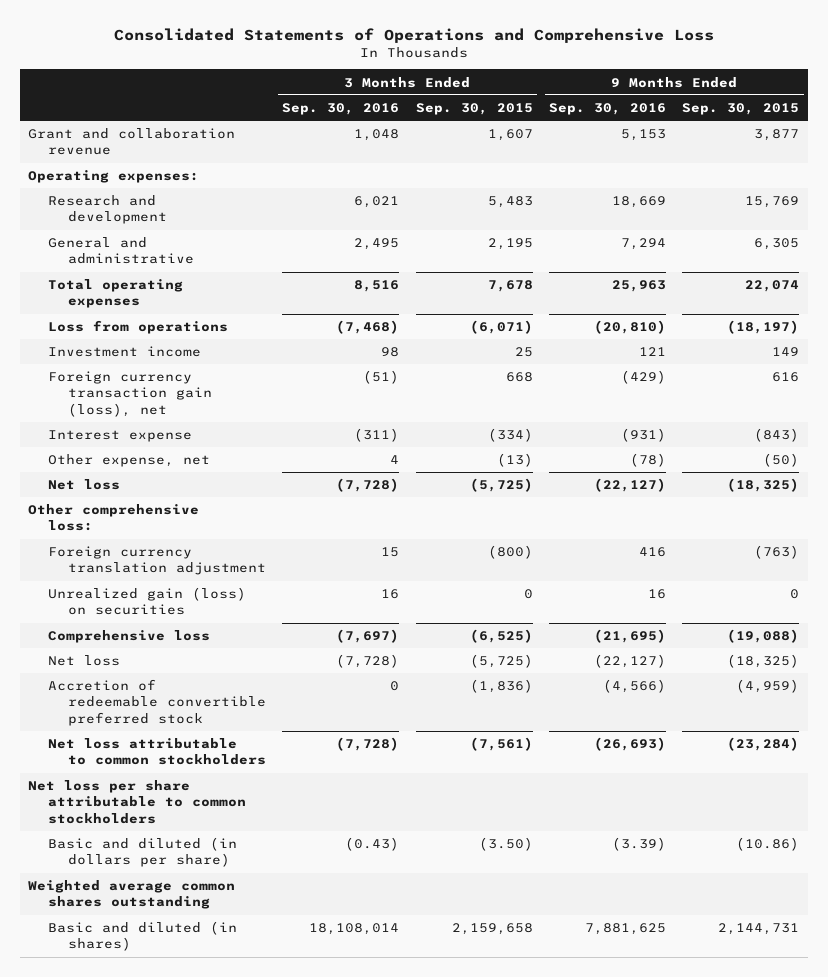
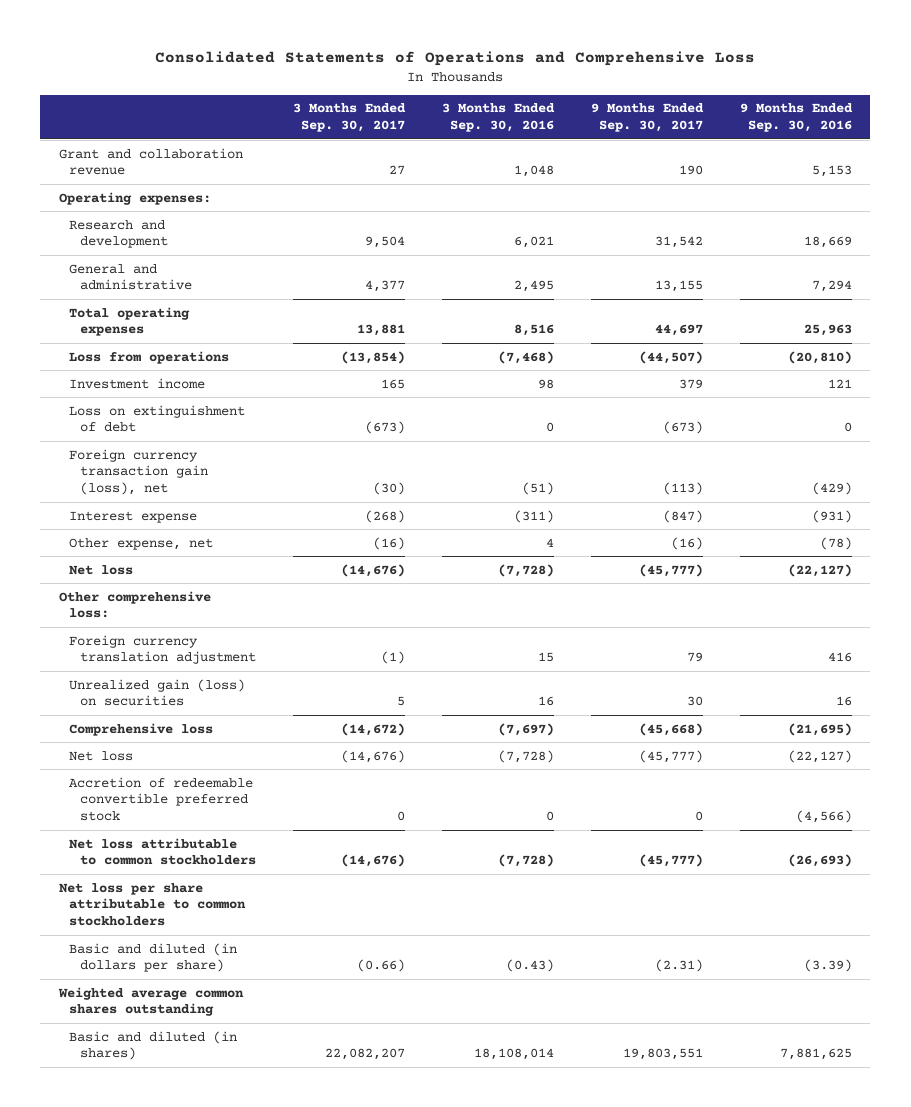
- | 3 Months Ended Sep. 30, 2016 | 3 Months Ended Sep. 30, 2015 | 9 Months Ended Sep. 30, 2016 | 9 Months Ended Sep. 30, 2015
+ | 3 Months Ended Sep. 30, 2017 | 3 Months Ended Sep. 30, 2016 | 9 Months Ended Sep. 30, 2017 | 9 Months Ended Sep. 30, 2016
+ Loss on extinguishment of debt | (673) | 0 | (673) | 0

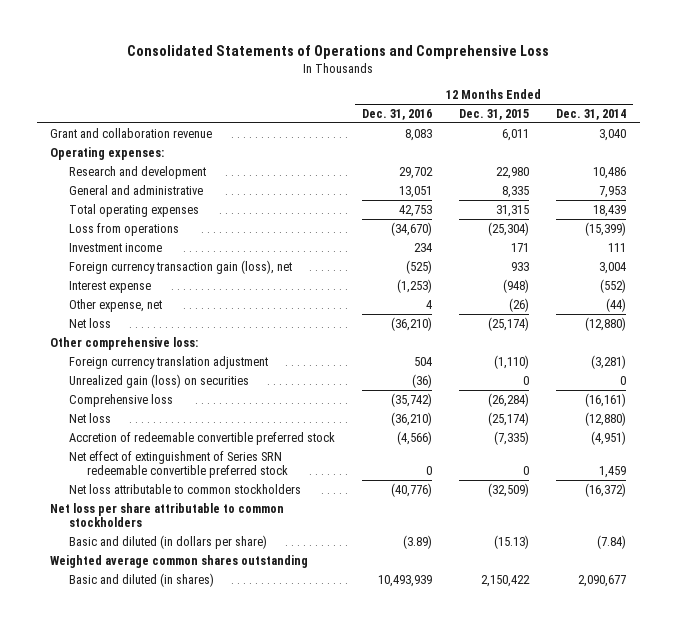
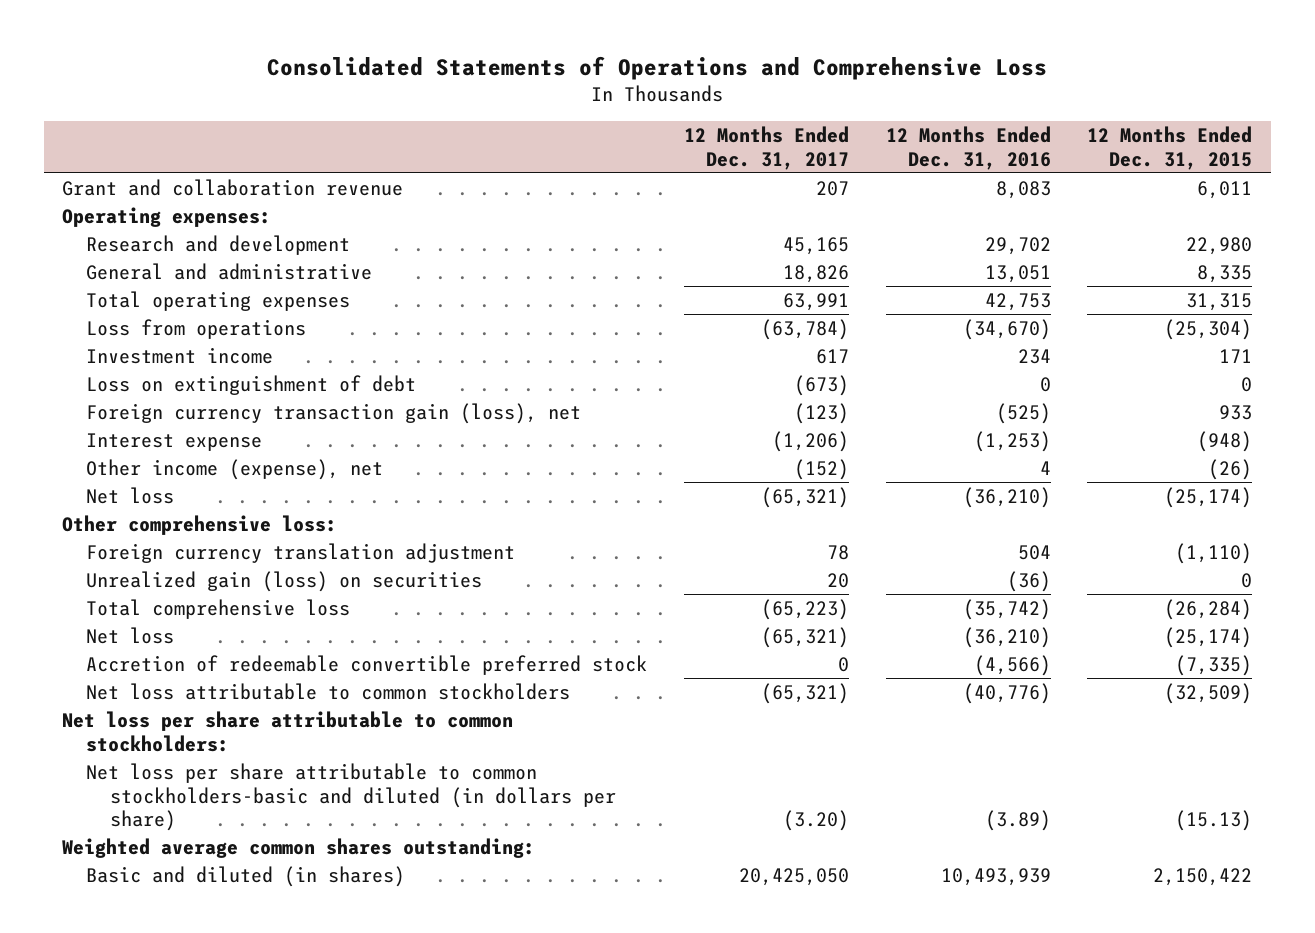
- | 12 Months Ended Dec. 31, 2016 | 12 Months Ended Dec. 31, 2015 | 12 Months Ended Dec. 31, 2014
+ | 12 Months Ended Dec. 31, 2017 | 12 Months Ended Dec. 31, 2016 | 12 Months Ended Dec. 31, 2015
+ Loss on extinguishment of debt | (673) | 0 | 0
- Other expense, net | 4 | (26) | (44)
+ Other income (expense), net | (152) | 4 | (26)
- Comprehensive loss | (35,742) | (26,284) | (16,161)
+ Total comprehensive loss | (65,223) | (35,742) | (26,284)
- Net effect of extinguishment of Series SRN redeemable convertible preferred stock | 0 | 0 | 1,459
- Net loss per share attributable to common stockholders
- Basic and diluted (in dollars per share) | (3.89) | (15.13) | (7.84)
- Weighted average common shares outstanding
+ Net loss per share attributable to common stockholders:
+ Net loss per share attributable to common stockholders-basic and diluted (in dollars per share) | (3.20) | (3.89) | (15.13)
+ Weighted average common shares outstanding:

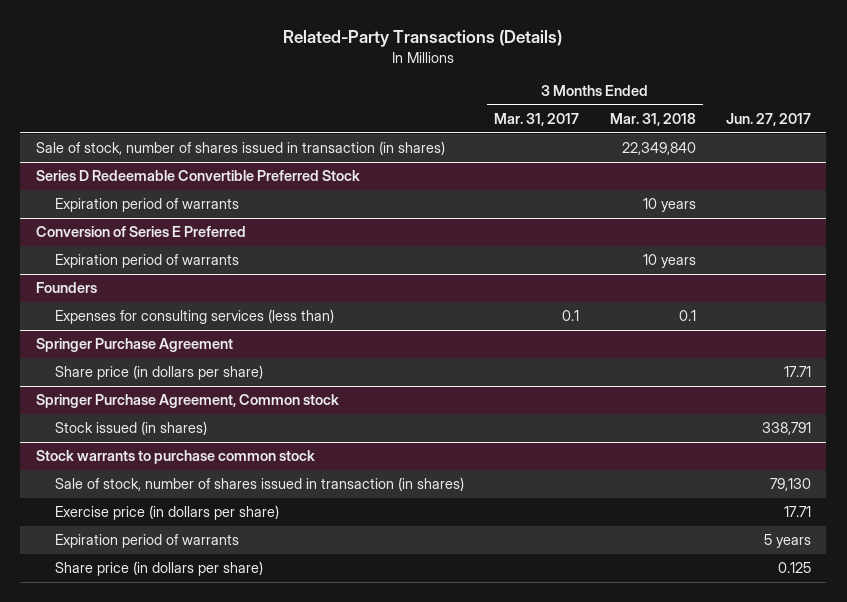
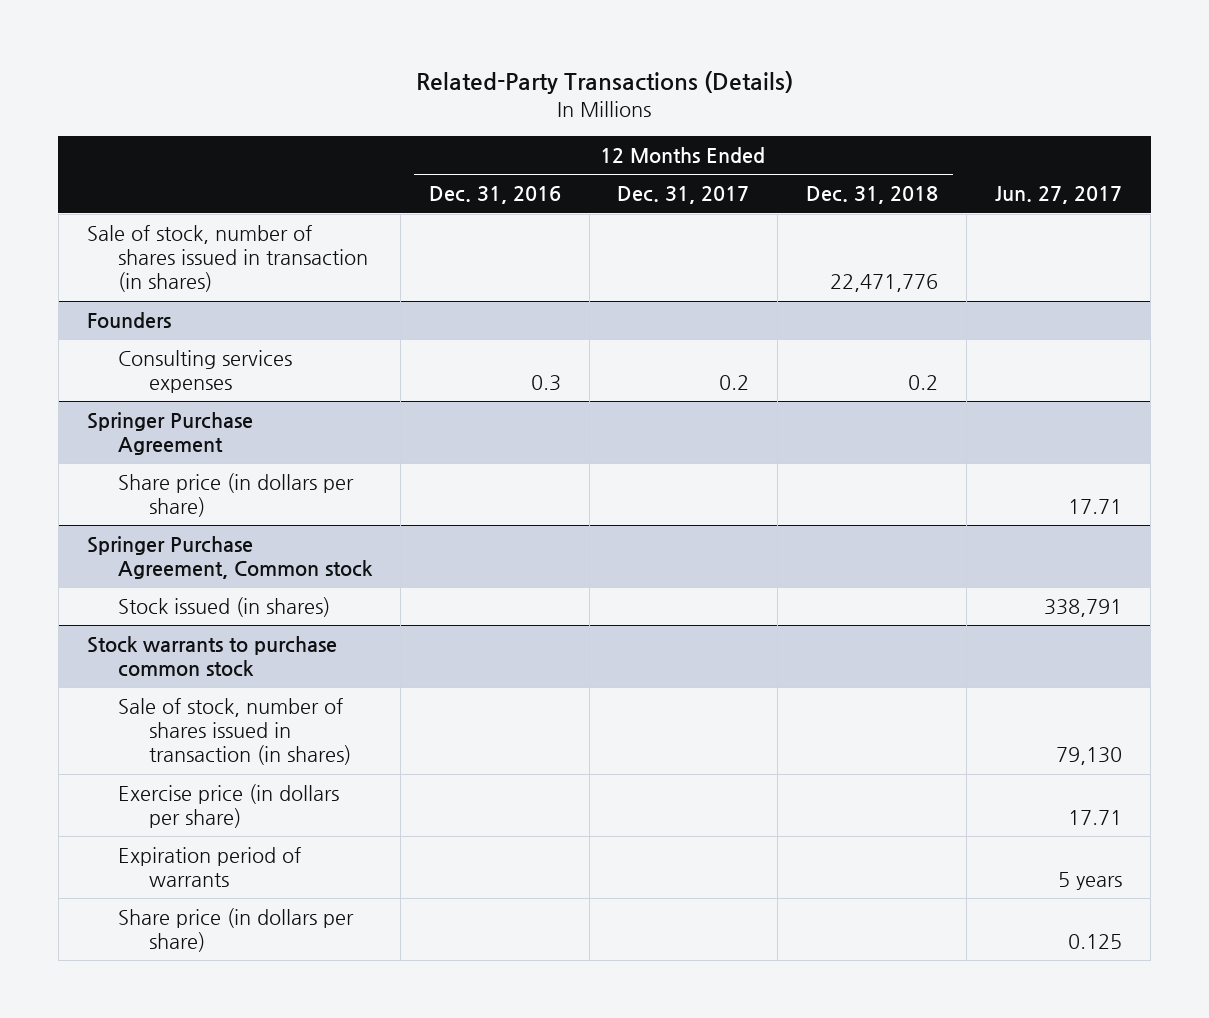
- | 3 Months Ended Mar. 31, 2017 | 3 Months Ended Mar. 31, 2018 | Jun. 27, 2017
+ | 12 Months Ended Dec. 31, 2016 | 12 Months Ended Dec. 31, 2017 | 12 Months Ended Dec. 31, 2018 | Jun. 27, 2017
- Series D Redeemable Convertible Preferred Stock
- Expiration period of warrants | | 10 years |
- Conversion of Series E Preferred
- Expiration period of warrants | | 10 years |
@ Founders
- Expenses for consulting services (less than) | 0.1 | 0.1 |
+ Consulting services expenses | 0.3 | 0.2 | 0.2 |

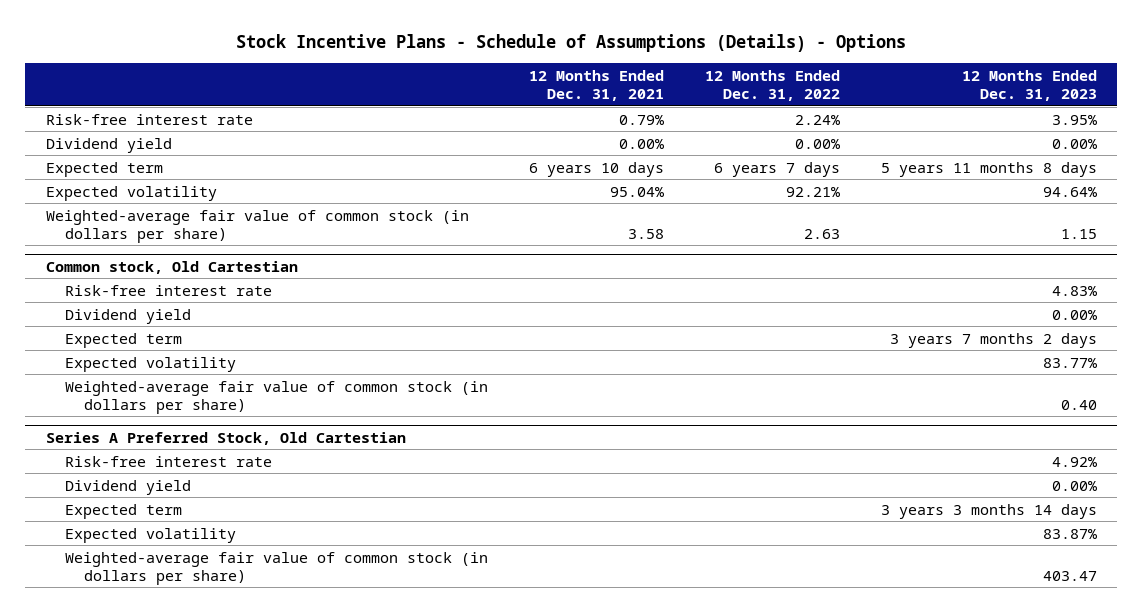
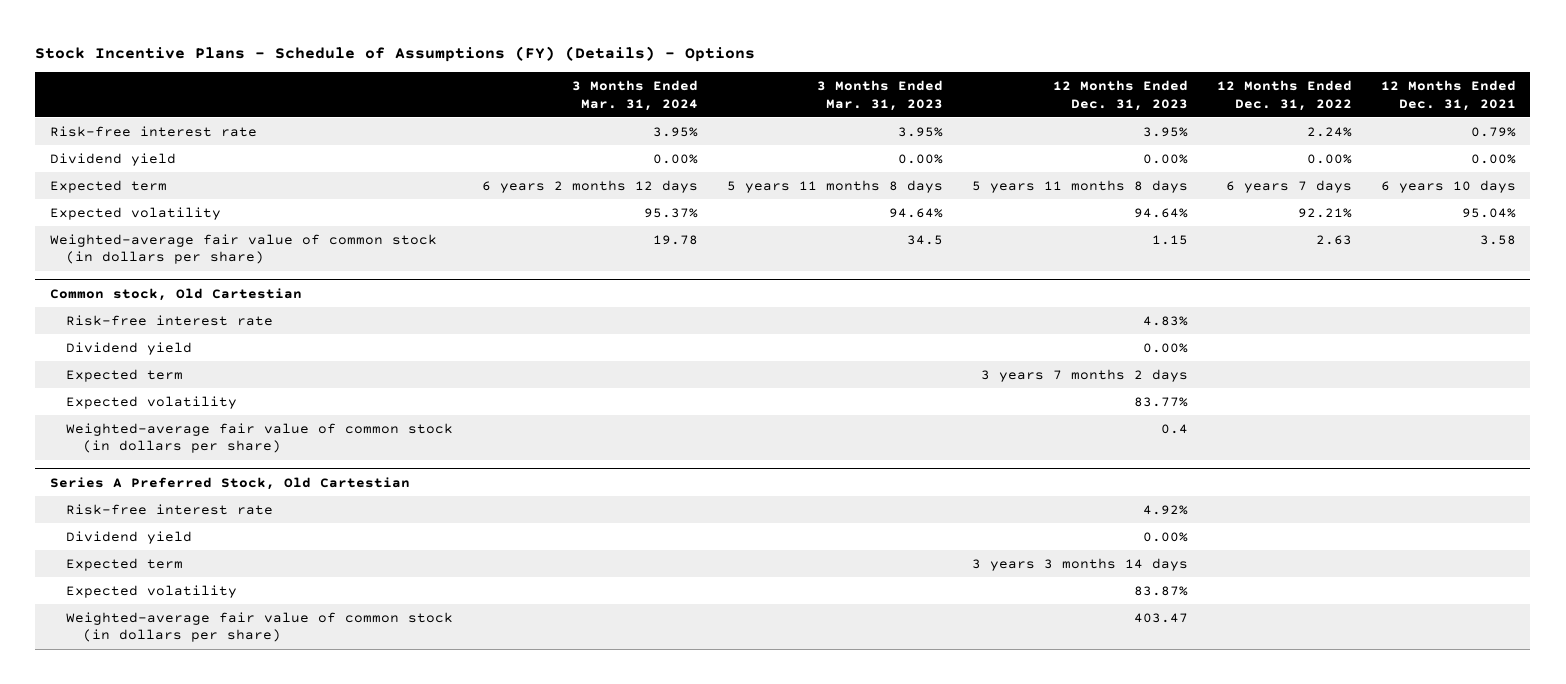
- Stock Incentive Plans - Schedule of Assumptions (Details) - Options
+ Stock Incentive Plans - Schedule of Assumptions (FY) (Details) - Options
- | 12 Months Ended Dec. 31, 2021 | 12 Months Ended Dec. 31, 2022 | 12 Months Ended Dec. 31, 2023
+ | 3 Months Ended Mar. 31, 2024 | 3 Months Ended Mar. 31, 2023 | 12 Months Ended Dec. 31, 2023 | 12 Months Ended Dec. 31, 2022 | 12 Months Ended Dec. 31, 2021
@ Common stock, Old Cartestian
- Weighted-average fair value of common stock (in dollars per share) | | | 0.40
+ Weighted-average fair value of common stock (in dollars per share) | | | 0.4 | |

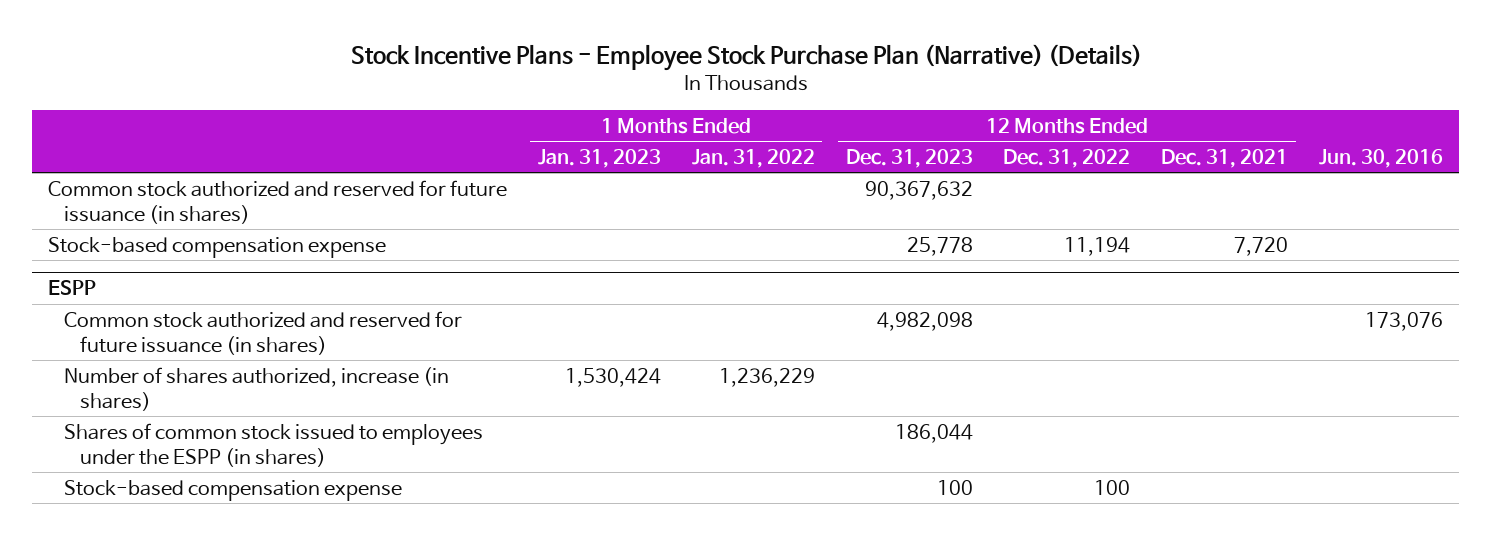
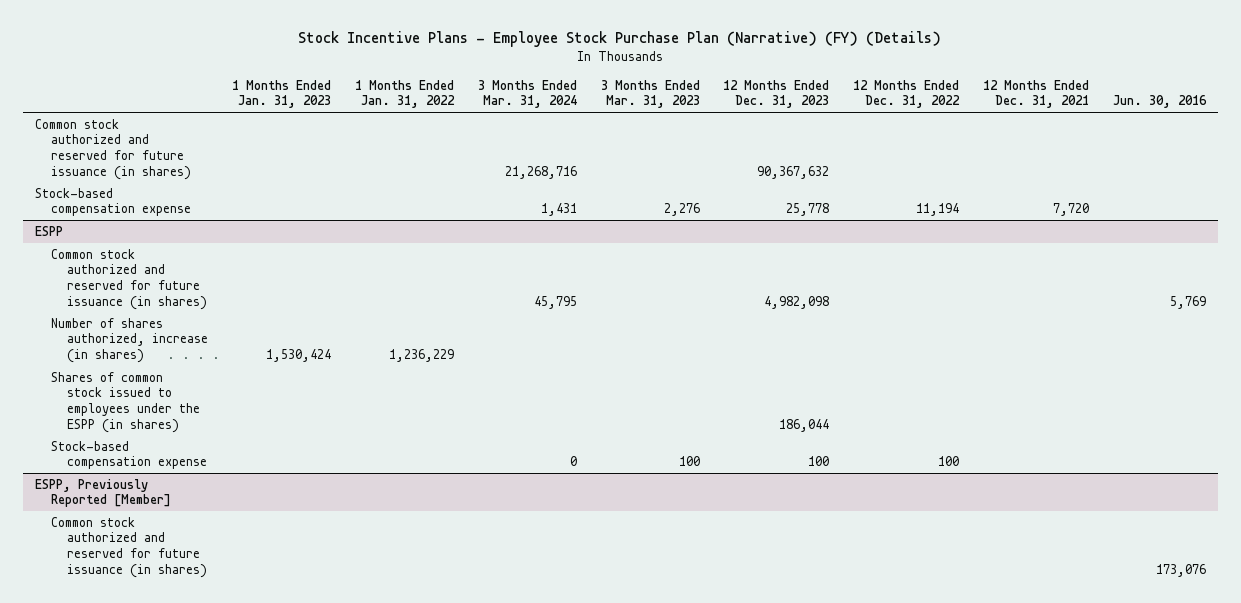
- Stock Incentive Plans - Employee Stock Purchase Plan (Narrative) (Details)
+ Stock Incentive Plans - Employee Stock Purchase Plan (Narrative) (FY) (Details)
- | 1 Months Ended Jan. 31, 2023 | 1 Months Ended Jan. 31, 2022 | 12 Months Ended Dec. 31, 2023 | 12 Months Ended Dec. 31, 2022 | 12 Months Ended Dec. 31, 2021 | Jun. 30, 2016
+ | 1 Months Ended Jan. 31, 2023 | 1 Months Ended Jan. 31, 2022 | 3 Months Ended Mar. 31, 2024 | 3 Months Ended Mar. 31, 2023 | 12 Months Ended Dec. 31, 2023 | 12 Months Ended Dec. 31, 2022 | 12 Months Ended Dec. 31, 2021 | Jun. 30, 2016
@ ESPP
- Common stock authorized and reserved for future issuance (in shares) | | | 4,982,098 | | | 173,076
+ Common stock authorized and reserved for future issuance (in shares) | | | 45,795 | | 4,982,098 | | | 5,769
+ ESPP, Previously Reported [Member]
+ Common stock authorized and reserved for future issuance (in shares) | | | | | | | | 173,076

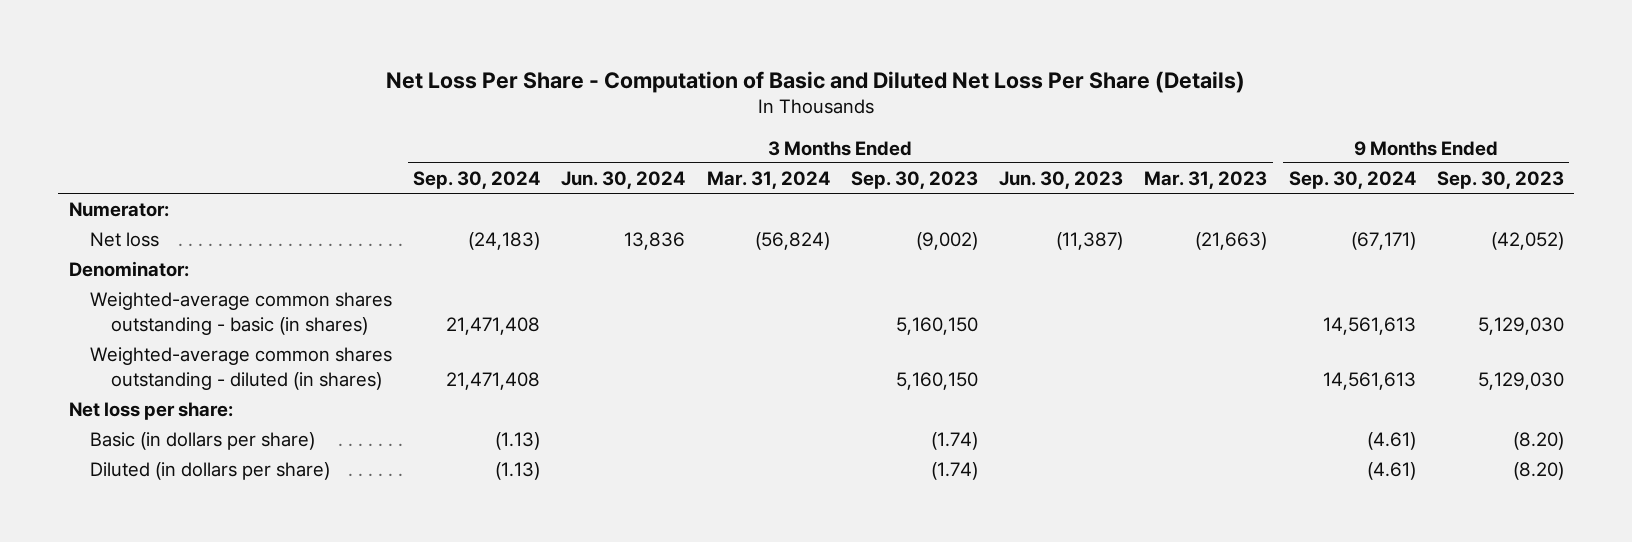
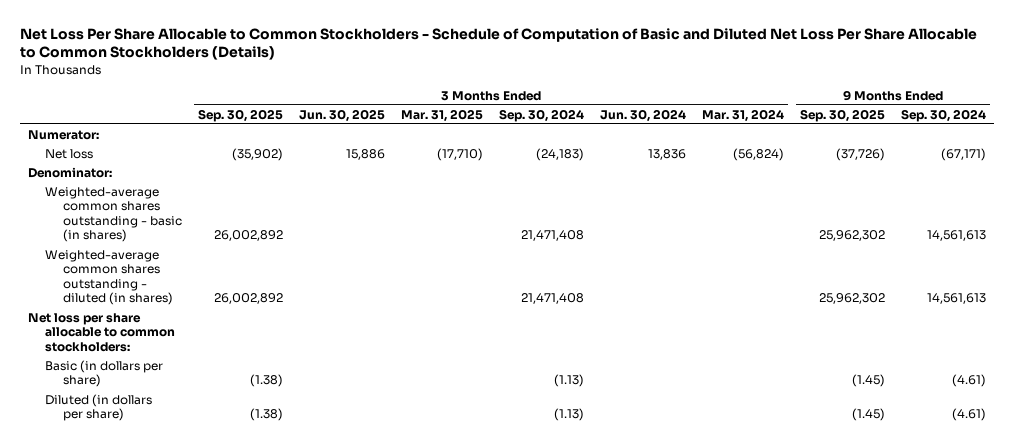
- Net Loss Per Share - Computation of Basic and Diluted Net Loss Per Share (Details)
+ Net Loss Per Share Allocable to Common Stockholders - Schedule of Computation of Basic and Diluted Net Loss Per Share Allocable to Common Stockholders (Details)
- | 3 Months Ended Sep. 30, 2024 | 3 Months Ended Jun. 30, 2024 | 3 Months Ended Mar. 31, 2024 | 3 Months Ended Sep. 30, 2023 | 3 Months Ended Jun. 30, 2023 | 3 Months Ended Mar. 31, 2023 | 9 Months Ended Sep. 30, 2024 | 9 Months Ended Sep. 30, 2023
+ | 3 Months Ended Sep. 30, 2025 | 3 Months Ended Jun. 30, 2025 | 3 Months Ended Mar. 31, 2025 | 3 Months Ended Sep. 30, 2024 | 3 Months Ended Jun. 30, 2024 | 3 Months Ended Mar. 31, 2024 | 9 Months Ended Sep. 30, 2025 | 9 Months Ended Sep. 30, 2024
- Net loss per share:
+ Net loss per share allocable to common stockholders:

